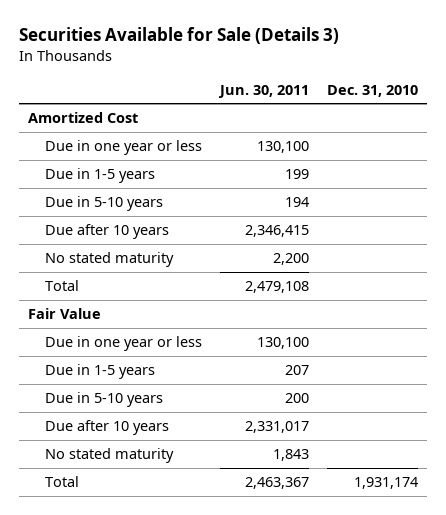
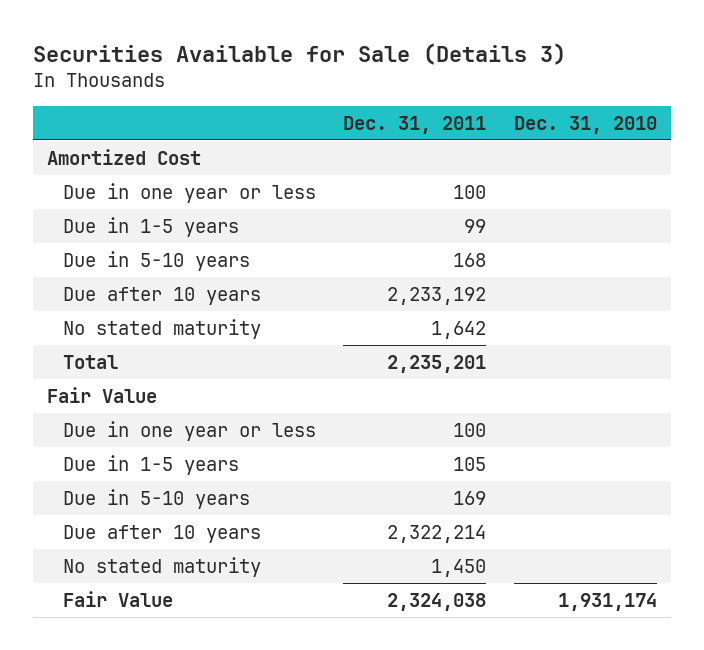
- | Jun. 30, 2011 | Dec. 31, 2010
+ | Dec. 31, 2011 | Dec. 31, 2010
- Total | 2,463,367 | 1,931,174
+ Fair Value | 2,324,038 | 1,931,174

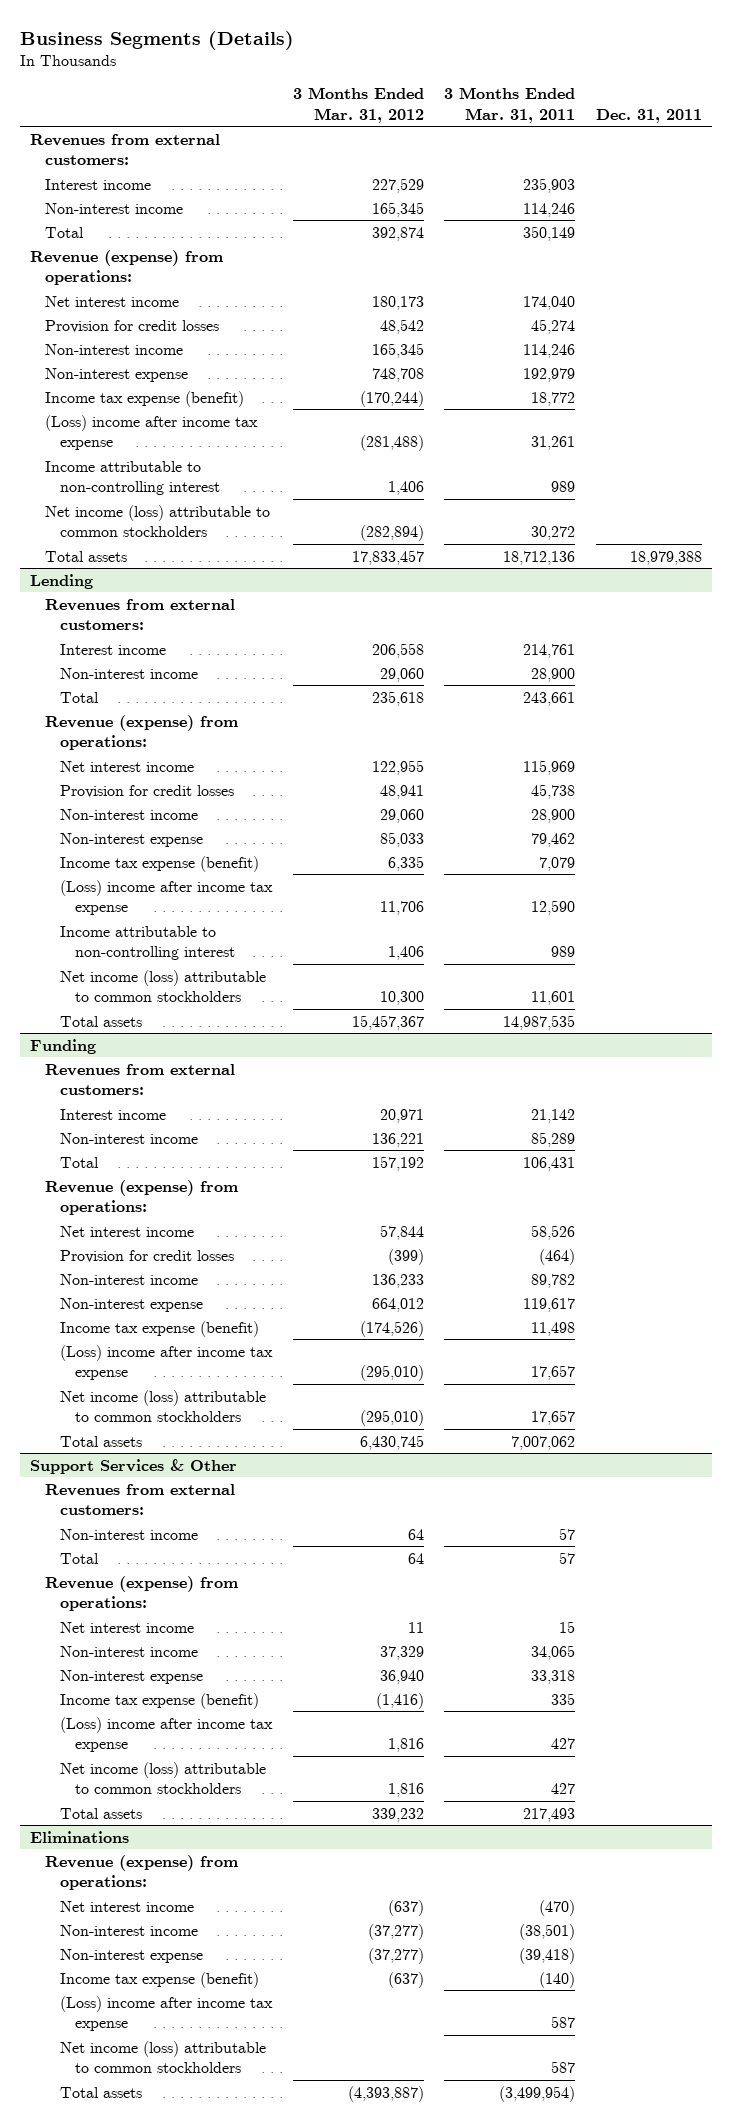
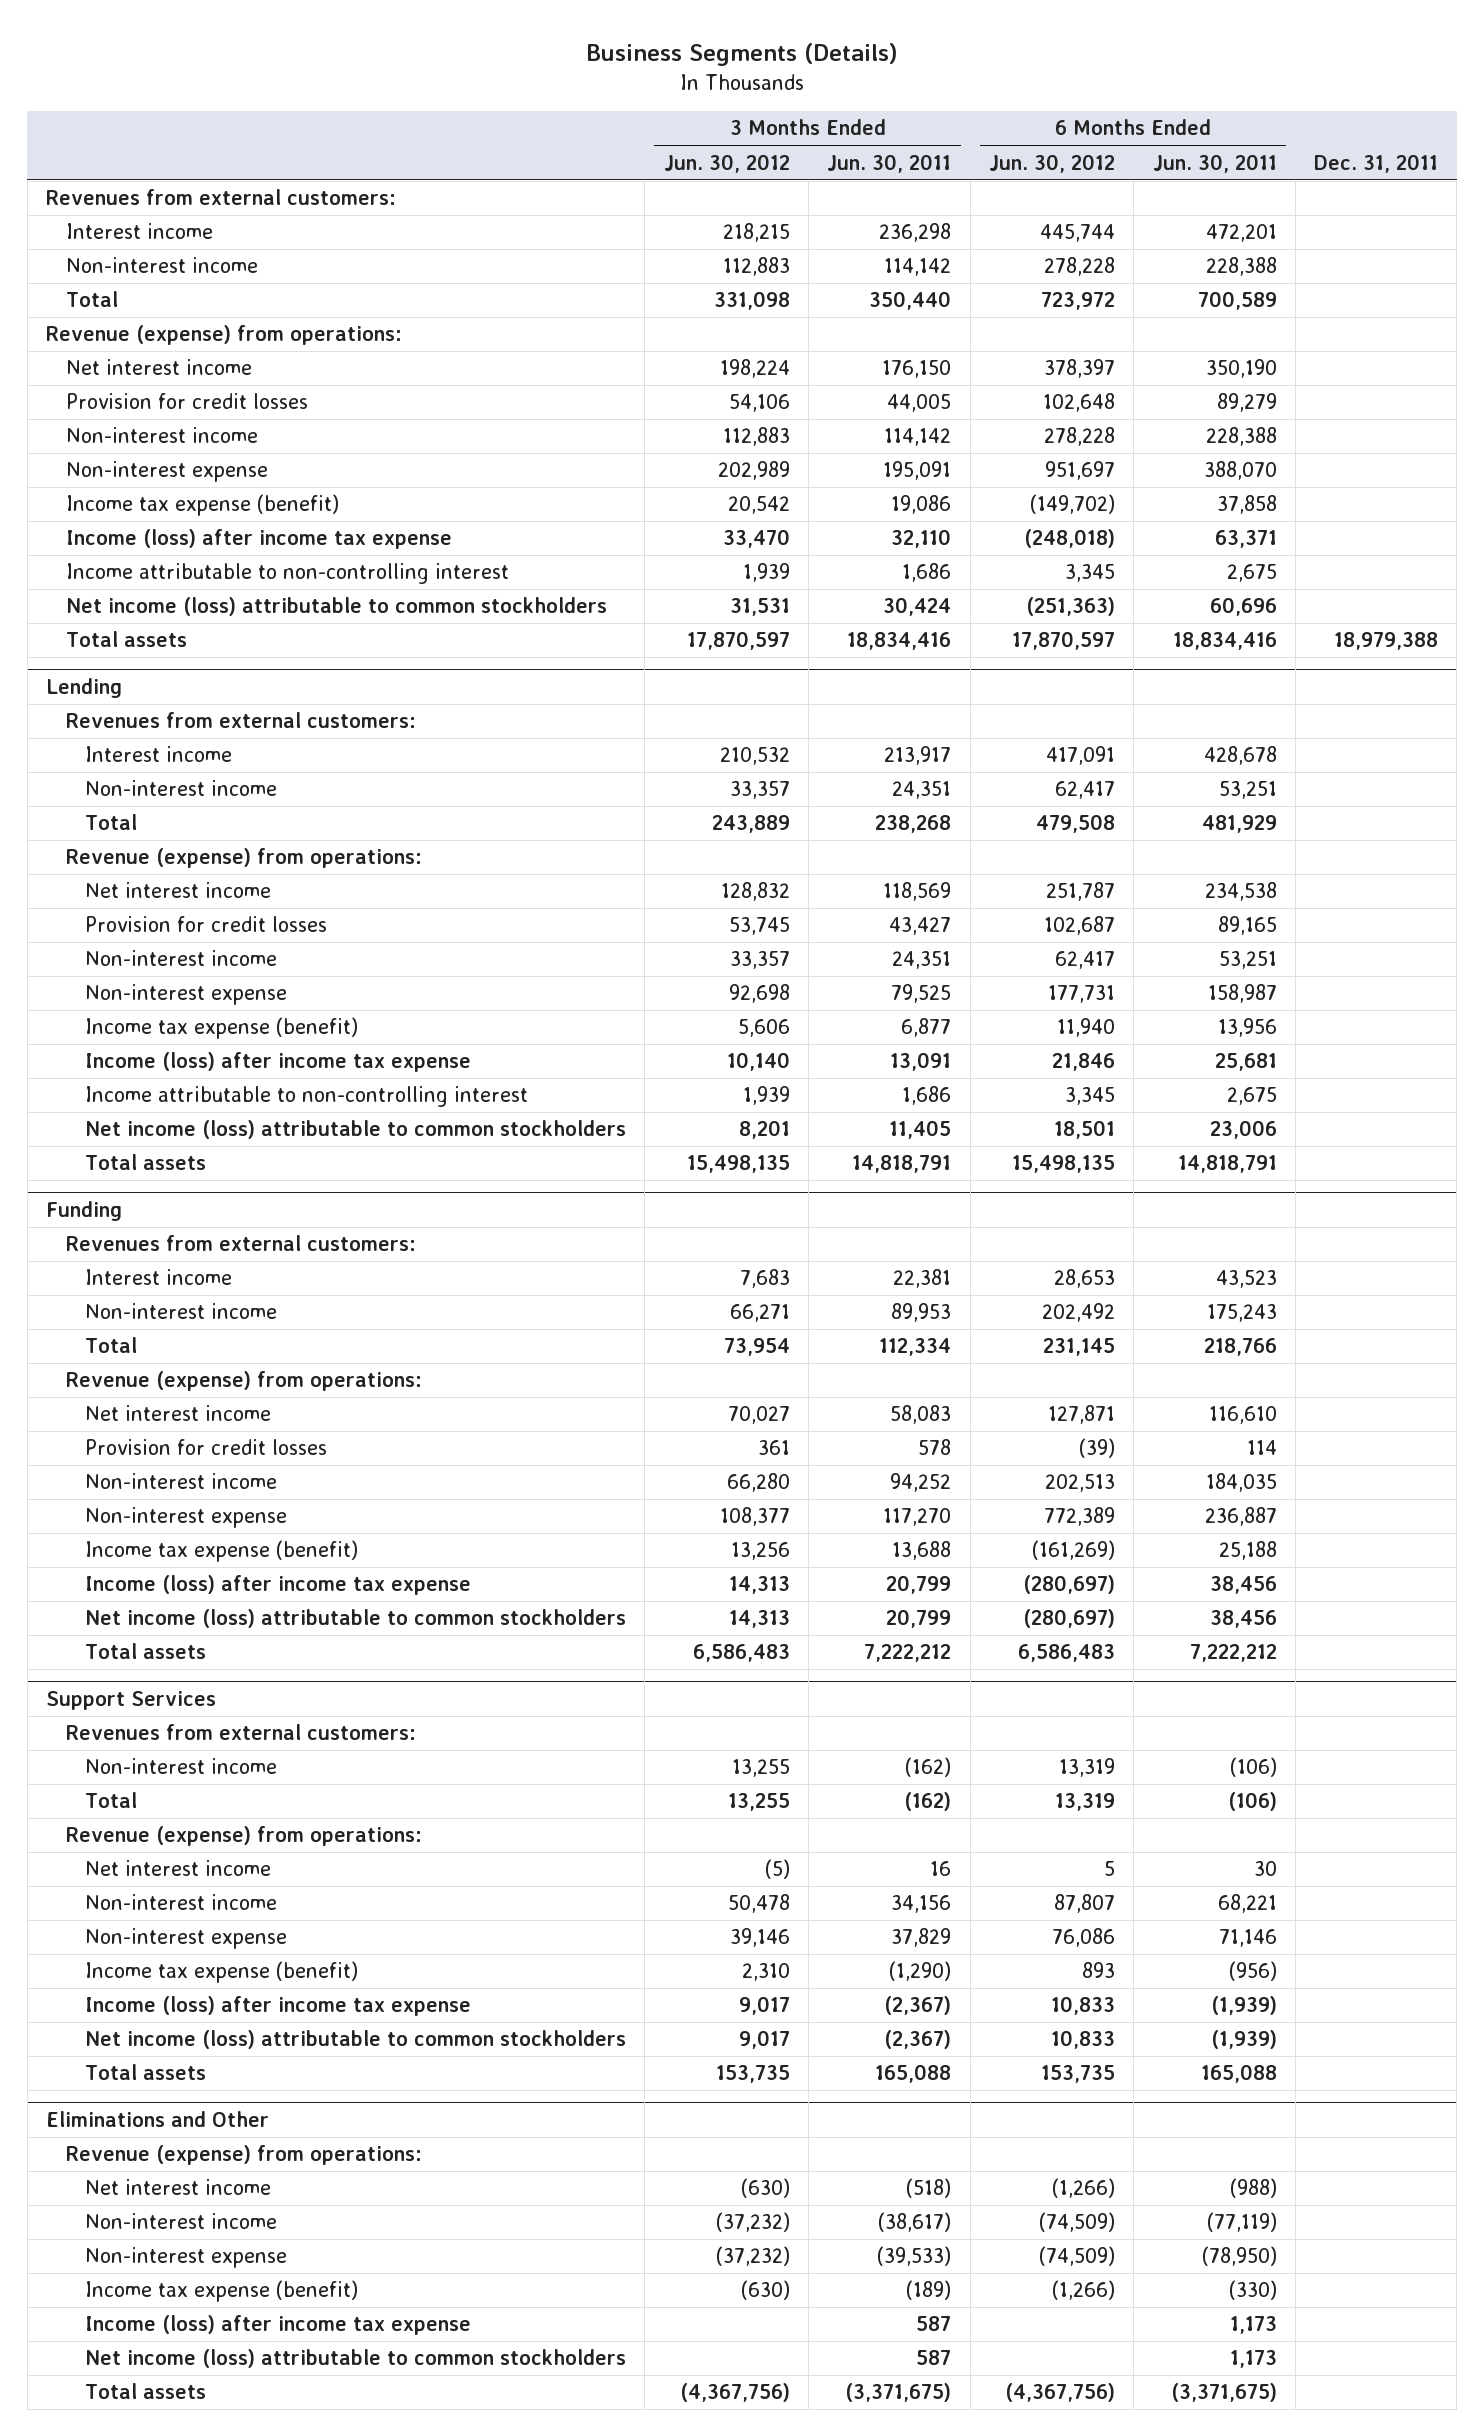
- | 3 Months Ended Mar. 31, 2012 | 3 Months Ended Mar. 31, 2011 | Dec. 31, 2011
+ | 3 Months Ended Jun. 30, 2012 | 3 Months Ended Jun. 30, 2011 | 6 Months Ended Jun. 30, 2012 | 6 Months Ended Jun. 30, 2011 | Dec. 31, 2011
- (Loss) income after income tax expense | (281,488) | 31,261 |
+ Income (loss) after income tax expense | 33,470 | 32,110 | (248,018) | 63,371 |
@ Lending
- (Loss) income after income tax expense | 11,706 | 12,590 |
+ Income (loss) after income tax expense | 10,140 | 13,091 | 21,846 | 25,681 |
@ Funding
- (Loss) income after income tax expense | (295,010) | 17,657 |
+ Income (loss) after income tax expense | 14,313 | 20,799 | (280,697) | 38,456 |
- Support Services & Other
+ Support Services
- (Loss) income after income tax expense | 1,816 | 427 |
+ Income (loss) after income tax expense | 9,017 | (2,367) | 10,833 | (1,939) |
- Eliminations
+ Eliminations and Other
- (Loss) income after income tax expense | | 587 |
+ Income (loss) after income tax expense | | 587 | | 1,173 |

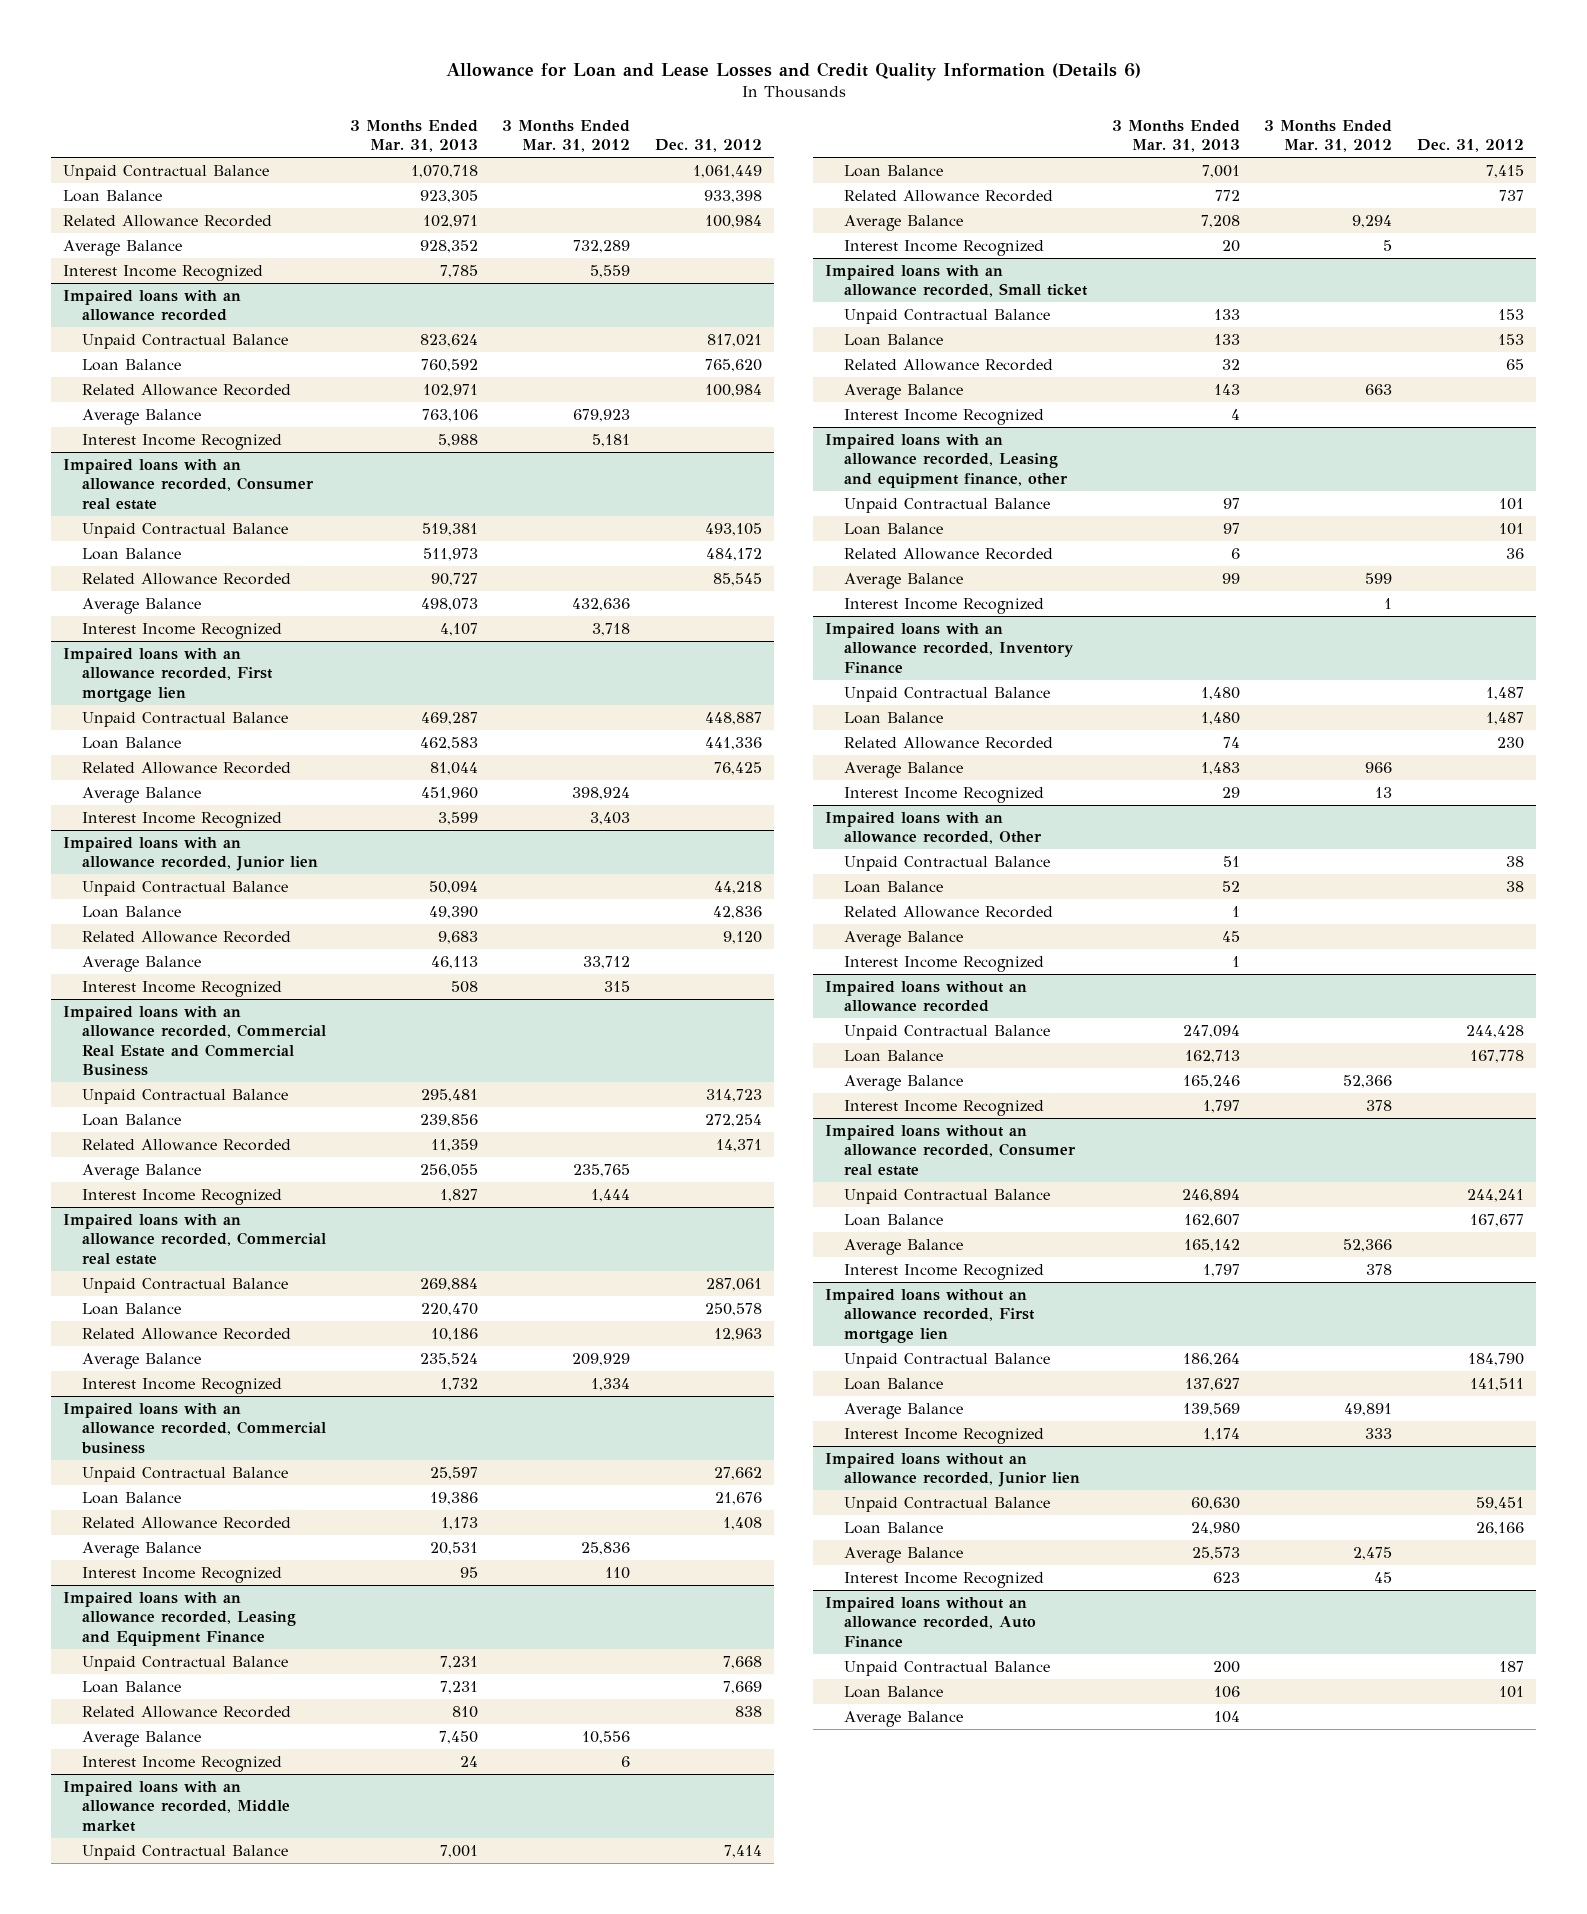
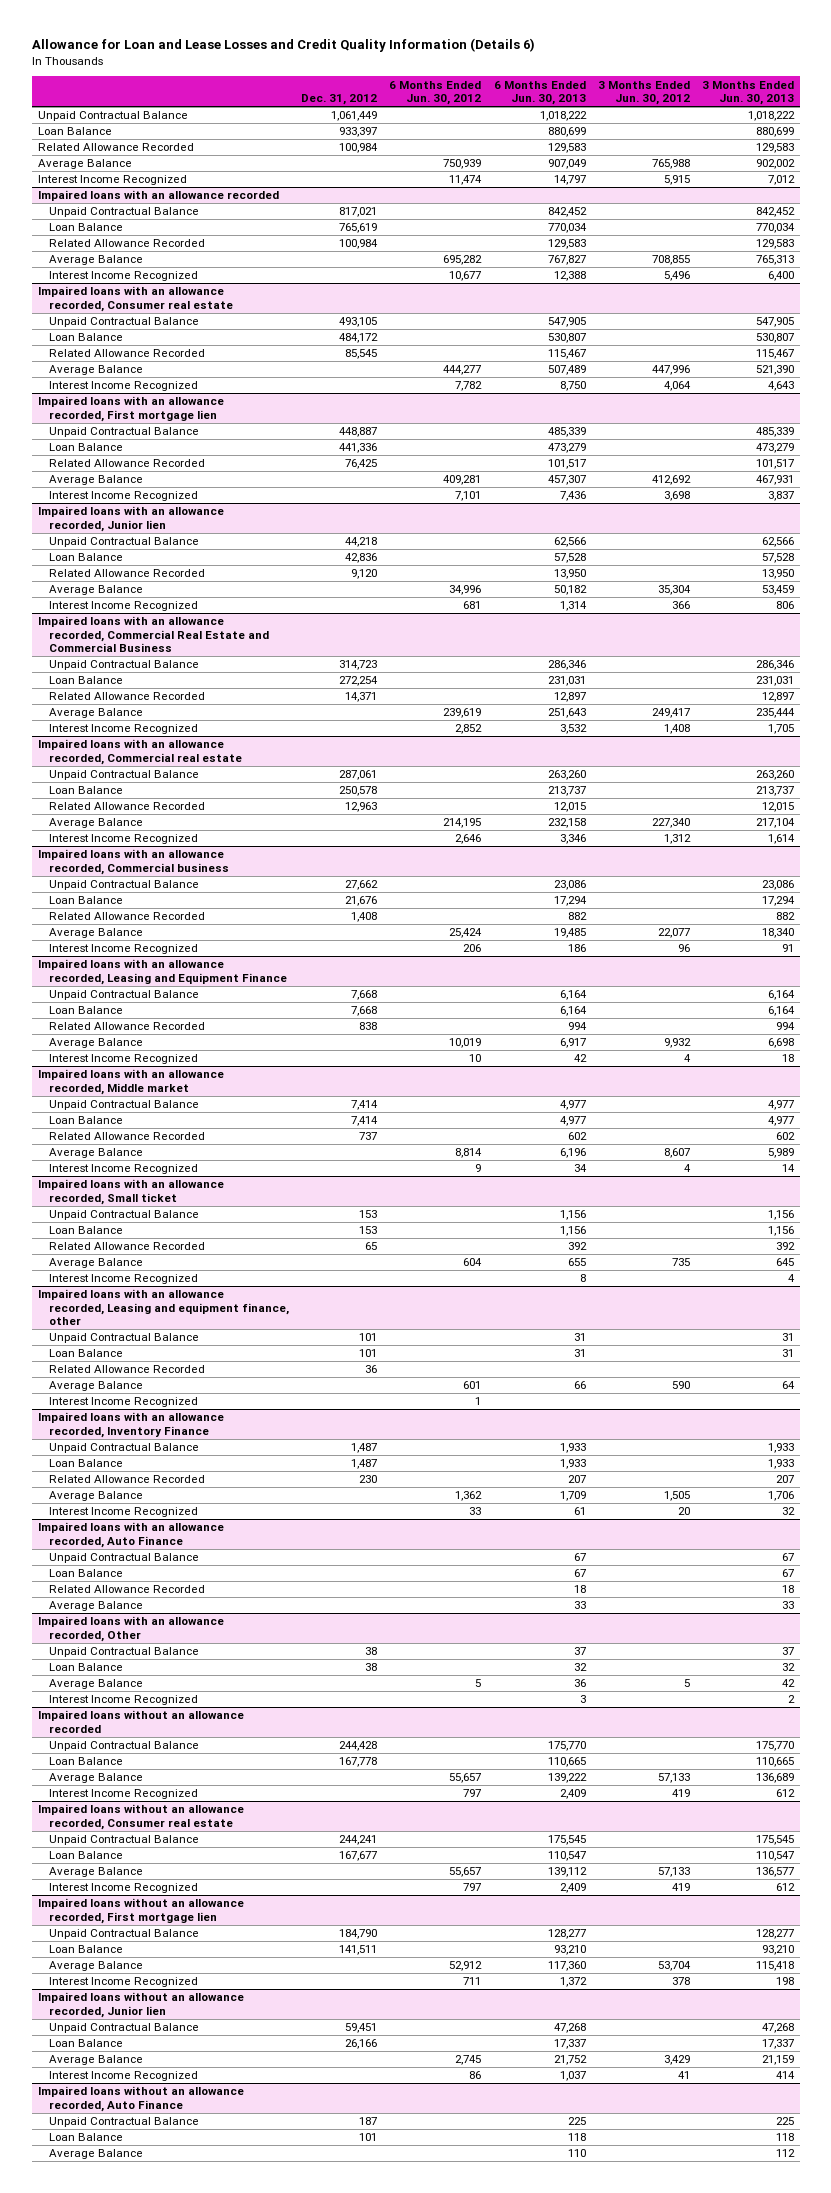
- | 3 Months Ended Mar. 31, 2013 | 3 Months Ended Mar. 31, 2012 | Dec. 31, 2012
+ | Dec. 31, 2012 | 6 Months Ended Jun. 30, 2012 | 6 Months Ended Jun. 30, 2013 | 3 Months Ended Jun. 30, 2012 | 3 Months Ended Jun. 30, 2013
- Loan Balance | 923,305 | | 933,398
+ Loan Balance | 933,397 | | 880,699 | | 880,699
@ Impaired loans with an allowance recorded
- Loan Balance | 760,592 | | 765,620
+ Loan Balance | 765,619 | | 770,034 | | 770,034
@ Impaired loans with an allowance recorded, Leasing and Equipment Finance
- Loan Balance | 7,231 | | 7,669
+ Loan Balance | 7,668 | | 6,164 | | 6,164
@ Impaired loans with an allowance recorded, Middle market
- Loan Balance | 7,001 | | 7,415
+ Loan Balance | 7,414 | | 4,977 | | 4,977
+ Impaired loans with an allowance recorded, Auto Finance
+ Unpaid Contractual Balance | | | 67 | | 67
+ Loan Balance | | | 67 | | 67
+ Related Allowance Recorded | | | 18 | | 18
+ Average Balance | | | 33 | | 33
@ Impaired loans with an allowance recorded, Other
- Related Allowance Recorded | 1 | |

